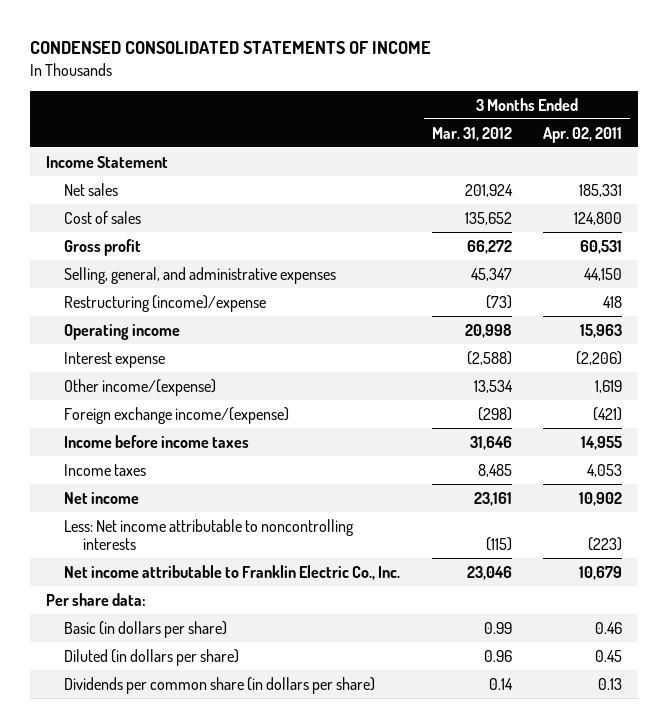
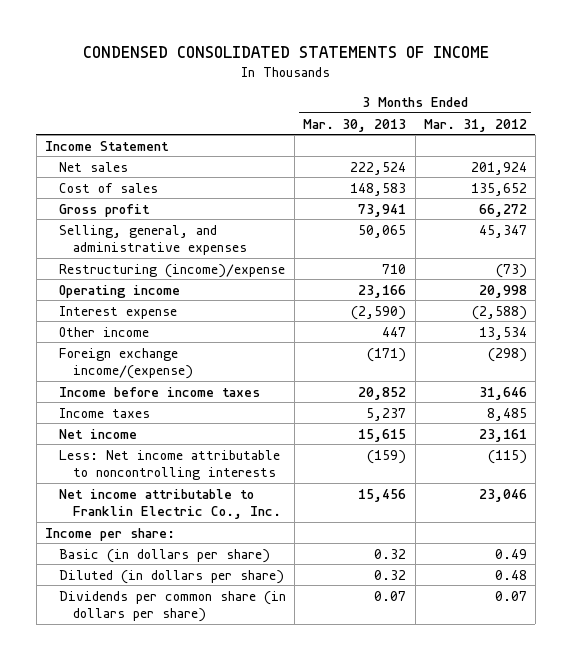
- | 3 Months Ended Mar. 31, 2012 | 3 Months Ended Apr. 02, 2011
+ | 3 Months Ended Mar. 30, 2013 | 3 Months Ended Mar. 31, 2012
- Other income/(expense) | 13,534 | 1,619
+ Other income | 447 | 13,534
- Per share data:
- Basic (in dollars per share) | 0.99 | 0.46
- Diluted (in dollars per share) | 0.96 | 0.45
- Dividends per common share (in dollars per share) | 0.14 | 0.13
+ Income per share:
+ Basic (in dollars per share) | 0.32 | 0.49
+ Diluted (in dollars per share) | 0.32 | 0.48
+ Dividends per common share (in dollars per share) | 0.07 | 0.07

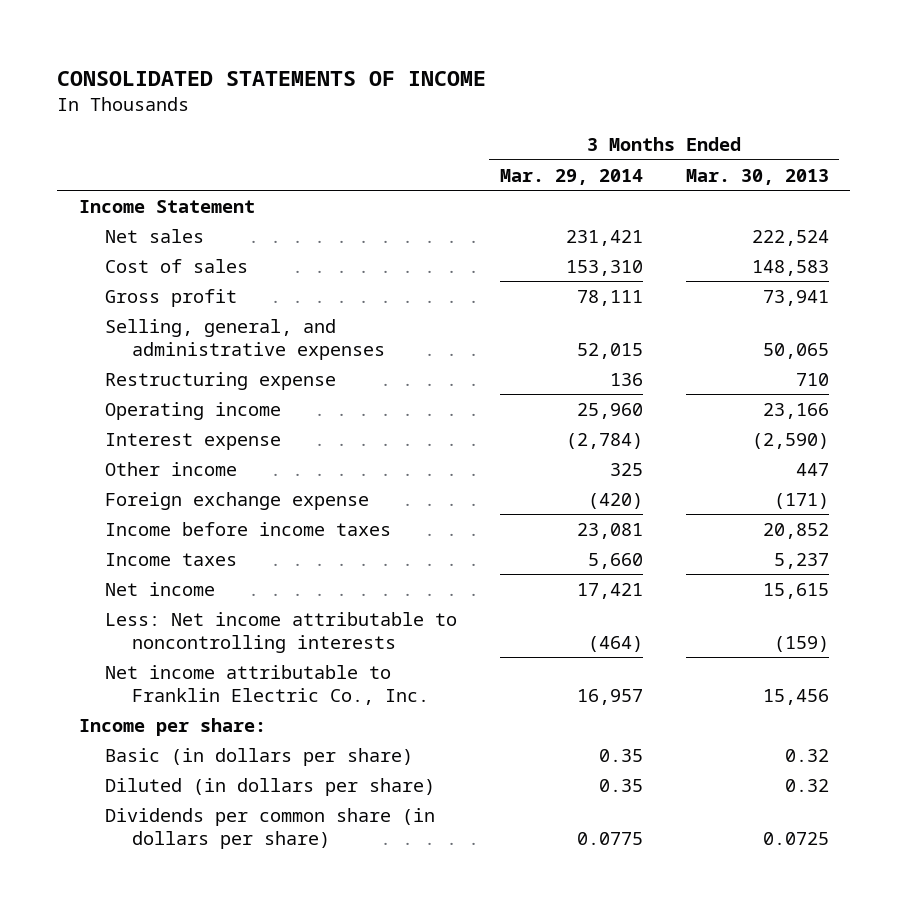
- CONDENSED CONSOLIDATED STATEMENTS OF INCOME
+ CONSOLIDATED STATEMENTS OF INCOME
- | 3 Months Ended Mar. 30, 2013 | 3 Months Ended Mar. 31, 2012
+ | 3 Months Ended Mar. 29, 2014 | 3 Months Ended Mar. 30, 2013
- Restructuring (income)/expense | 710 | (73)
+ Restructuring expense | 136 | 710
- Foreign exchange income/(expense) | (171) | (298)
+ Foreign exchange expense | (420) | (171)
- Dividends per common share (in dollars per share) | 0.07 | 0.07
+ Dividends per common share (in dollars per share) | 0.0775 | 0.0725

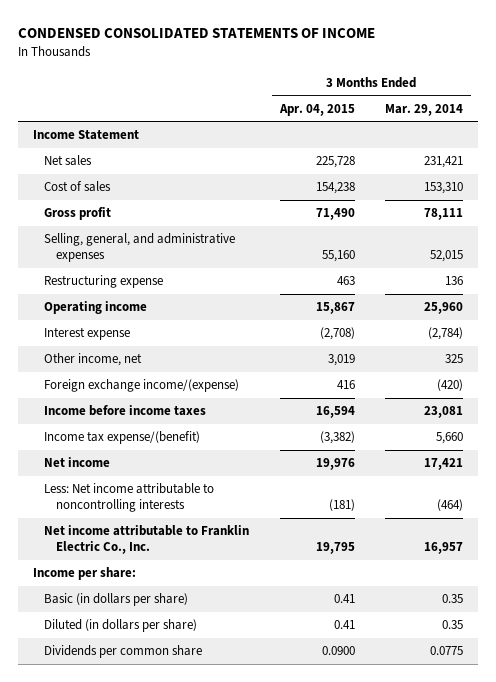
- CONSOLIDATED STATEMENTS OF INCOME
+ CONDENSED CONSOLIDATED STATEMENTS OF INCOME
- | 3 Months Ended Mar. 29, 2014 | 3 Months Ended Mar. 30, 2013
+ | 3 Months Ended Apr. 04, 2015 | 3 Months Ended Mar. 29, 2014
- Other income | 325 | 447
- Foreign exchange expense | (420) | (171)
+ Other income, net | 3,019 | 325
+ Foreign exchange income/(expense) | 416 | (420)
- Income taxes | 5,660 | 5,237
+ Income tax expense/(benefit) | (3,382) | 5,660
- Dividends per common share (in dollars per share) | 0.0775 | 0.0725
+ Dividends per common share | 0.0900 | 0.0775

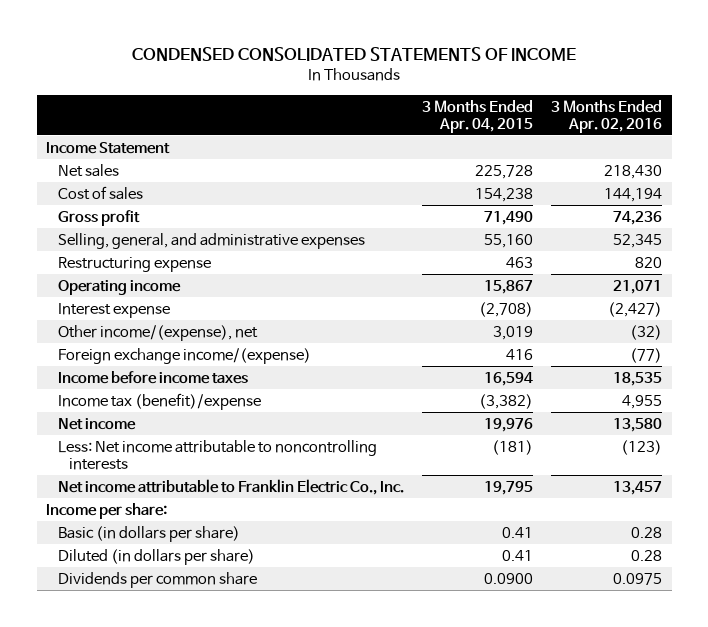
- | 3 Months Ended Apr. 04, 2015 | 3 Months Ended Mar. 29, 2014
+ | 3 Months Ended Apr. 04, 2015 | 3 Months Ended Apr. 02, 2016
- Other income, net | 3,019 | 325
+ Other income/(expense), net | 3,019 | (32)
- Income tax expense/(benefit) | (3,382) | 5,660
+ Income tax (benefit)/expense | (3,382) | 4,955

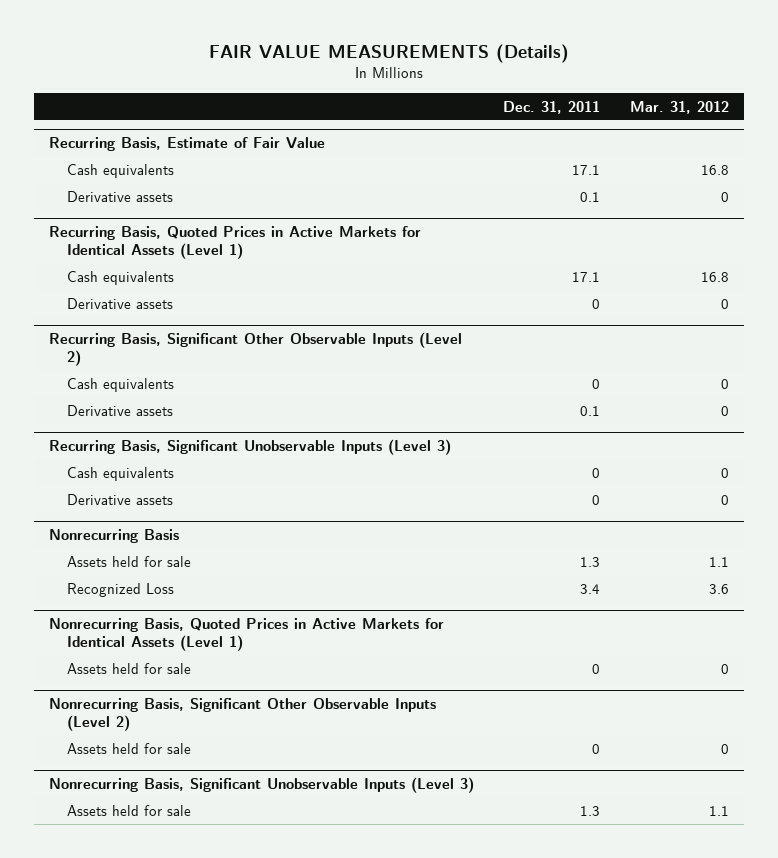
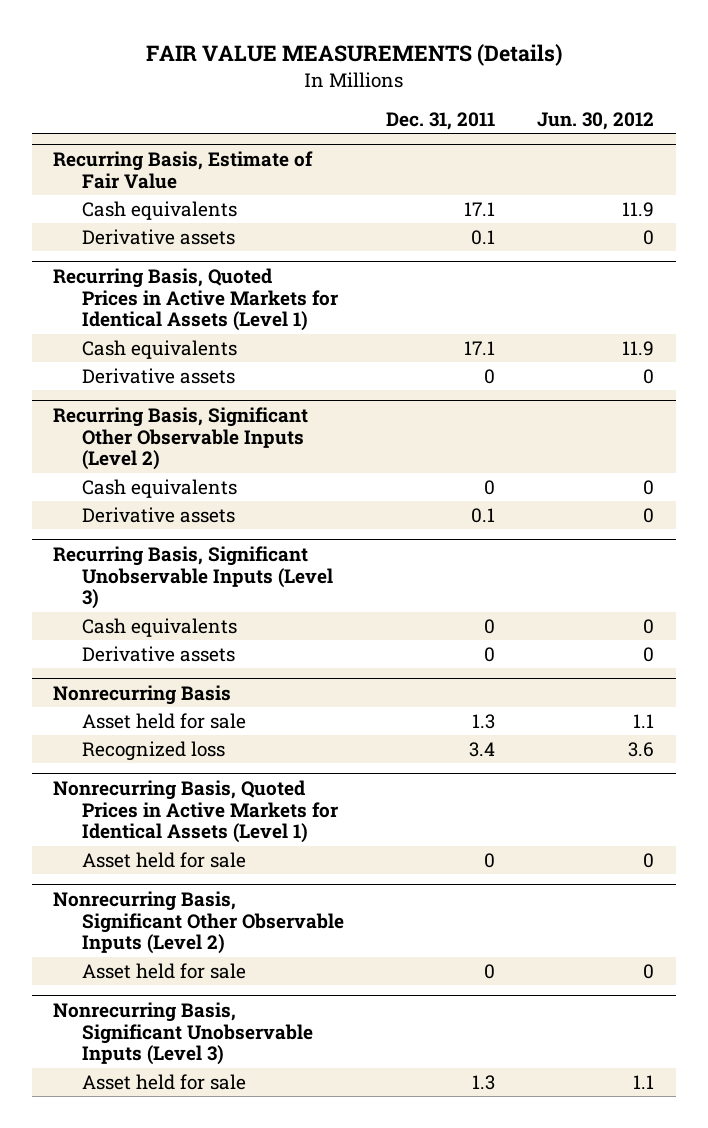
- | Dec. 31, 2011 | Mar. 31, 2012
+ | Dec. 31, 2011 | Jun. 30, 2012
@ Nonrecurring Basis
- Assets held for sale | 1.3 | 1.1
- Recognized Loss | 3.4 | 3.6
+ Asset held for sale | 1.3 | 1.1
+ Recognized loss | 3.4 | 3.6
@ Nonrecurring Basis, Quoted Prices in Active Markets for Identical Assets (Level 1)
- Assets held for sale | 0 | 0
+ Asset held for sale | 0 | 0
@ Nonrecurring Basis, Significant Other Observable Inputs (Level 2)
- Assets held for sale | 0 | 0
+ Asset held for sale | 0 | 0
@ Nonrecurring Basis, Significant Unobservable Inputs (Level 3)
- Assets held for sale | 1.3 | 1.1
+ Asset held for sale | 1.3 | 1.1

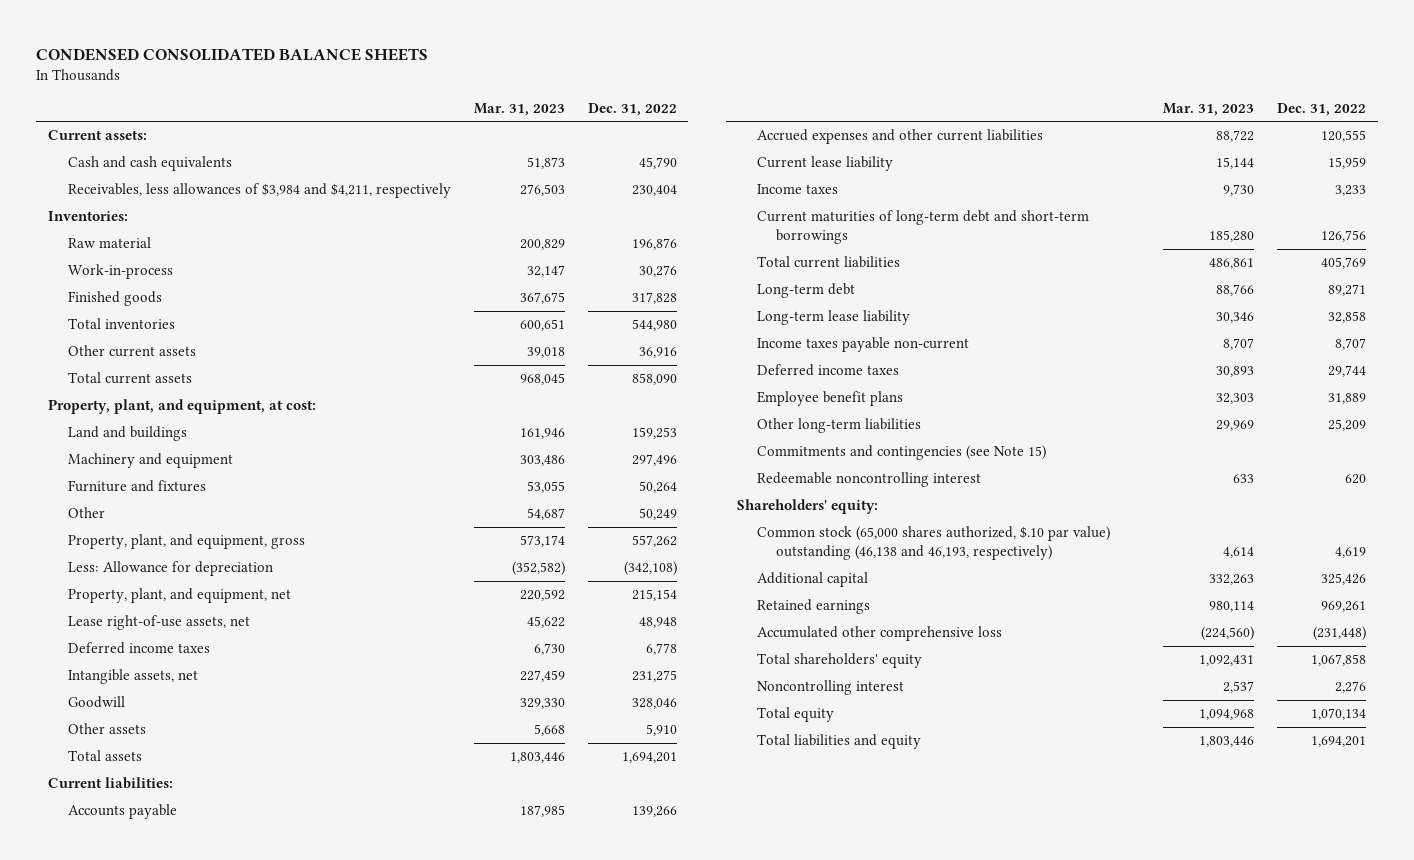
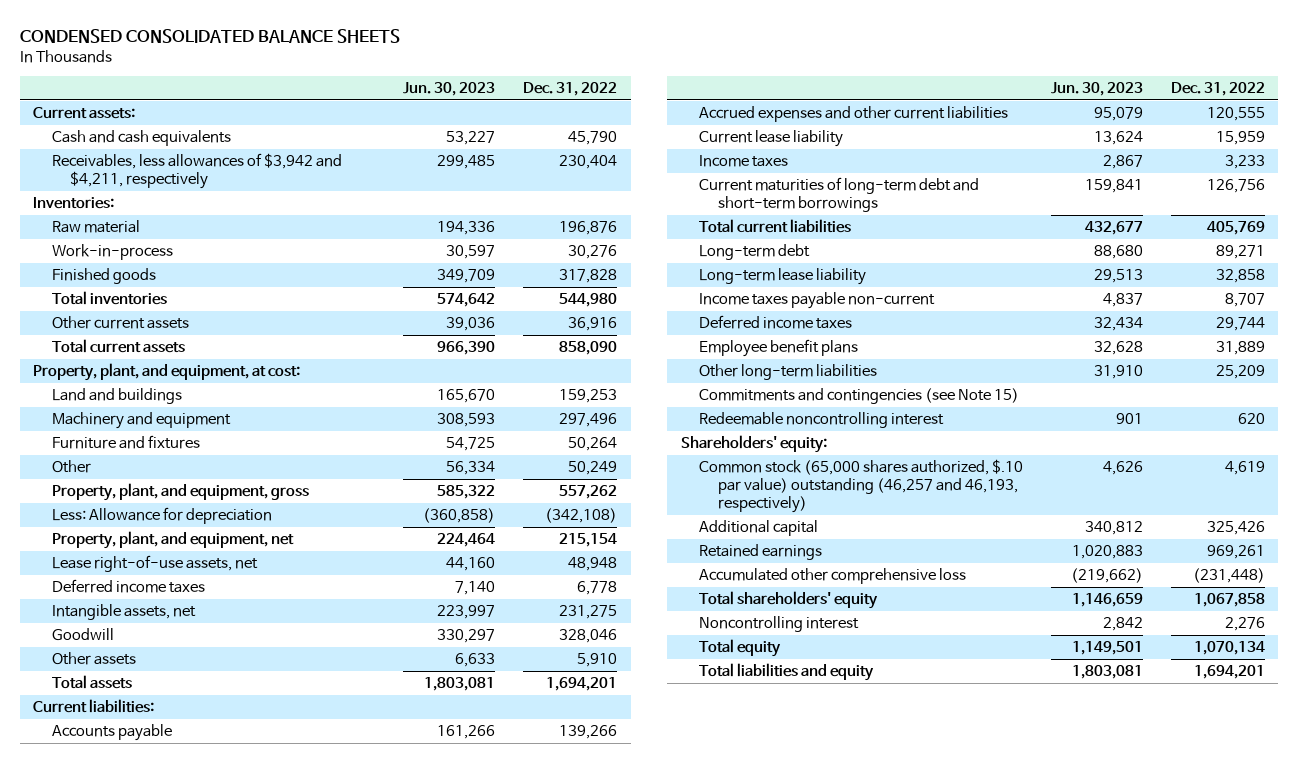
- | Mar. 31, 2023 | Dec. 31, 2022
+ | Jun. 30, 2023 | Dec. 31, 2022
- Receivables, less allowances of $3,984 and $4,211, respectively | 276,503 | 230,404
+ Receivables, less allowances of $3,942 and $4,211, respectively | 299,485 | 230,404
- Common stock (65,000 shares authorized, $.10 par value) outstanding (46,138 and 46,193, respectively) | 4,614 | 4,619
+ Common stock (65,000 shares authorized, $.10 par value) outstanding (46,257 and 46,193, respectively) | 4,626 | 4,619

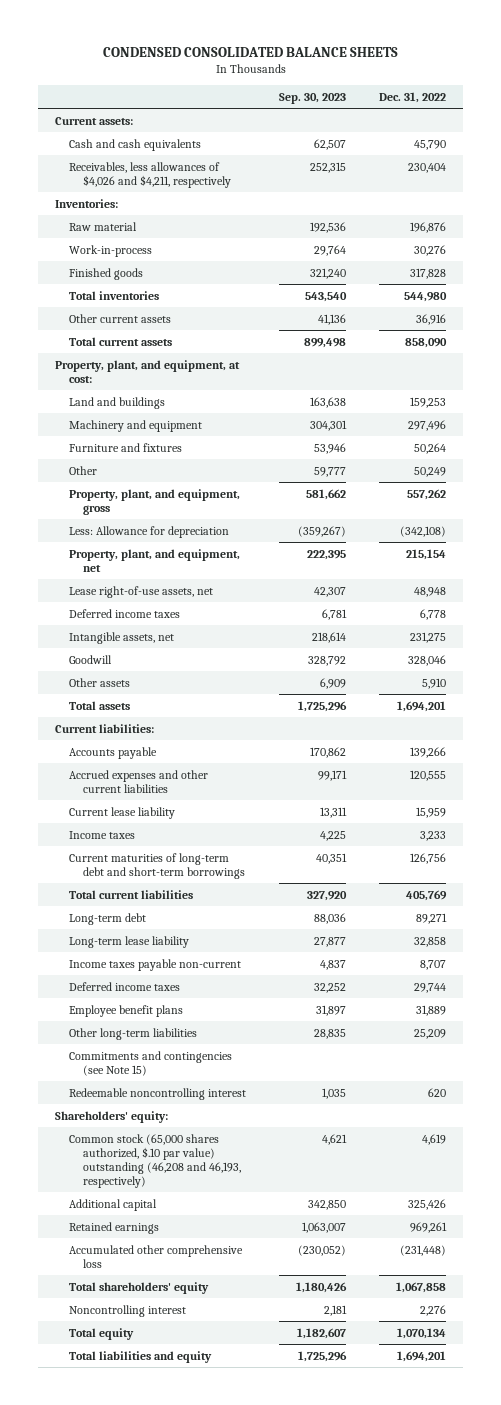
- | Jun. 30, 2023 | Dec. 31, 2022
+ | Sep. 30, 2023 | Dec. 31, 2022
- Receivables, less allowances of $3,942 and $4,211, respectively | 299,485 | 230,404
+ Receivables, less allowances of $4,026 and $4,211, respectively | 252,315 | 230,404
- Common stock (65,000 shares authorized, $.10 par value) outstanding (46,257 and 46,193, respectively) | 4,626 | 4,619
+ Common stock (65,000 shares authorized, $.10 par value) outstanding (46,208 and 46,193, respectively) | 4,621 | 4,619

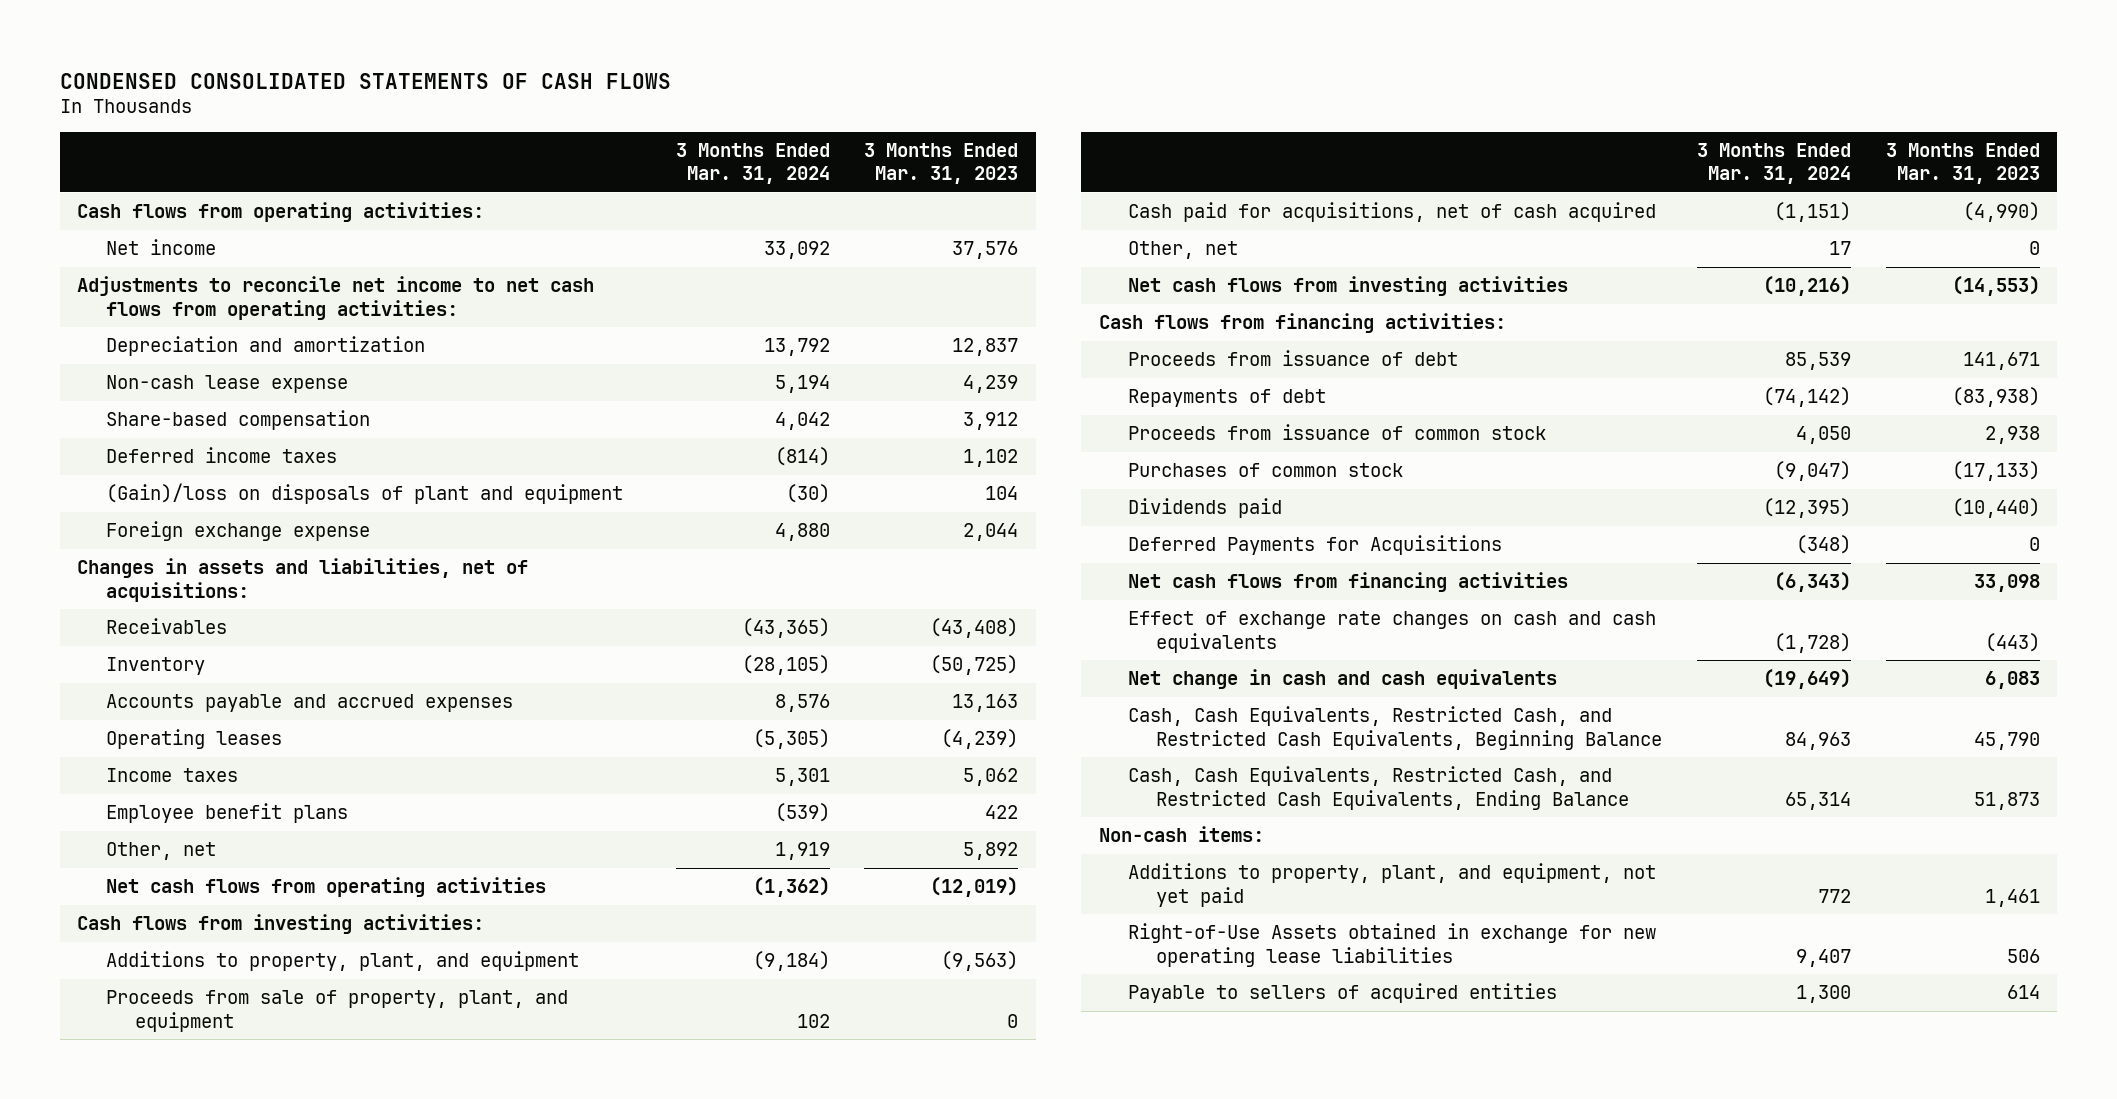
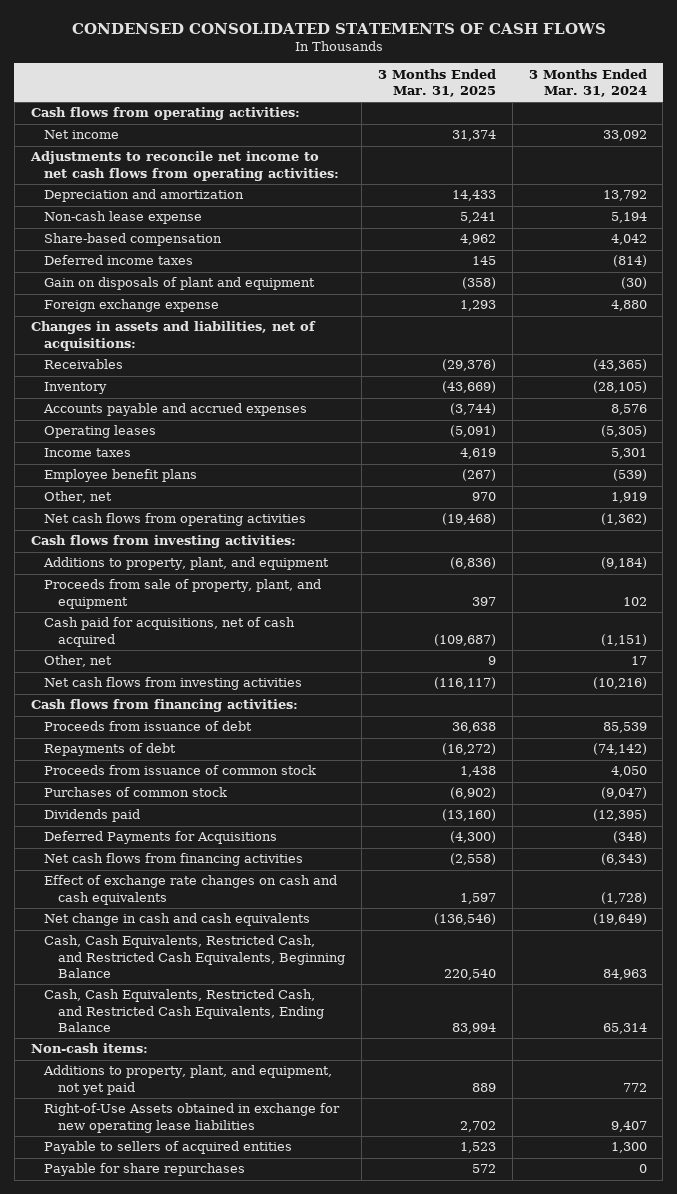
- | 3 Months Ended Mar. 31, 2024 | 3 Months Ended Mar. 31, 2023
+ | 3 Months Ended Mar. 31, 2025 | 3 Months Ended Mar. 31, 2024
- (Gain)/loss on disposals of plant and equipment | (30) | 104
+ Gain on disposals of plant and equipment | (358) | (30)
+ Payable for share repurchases | 572 | 0

